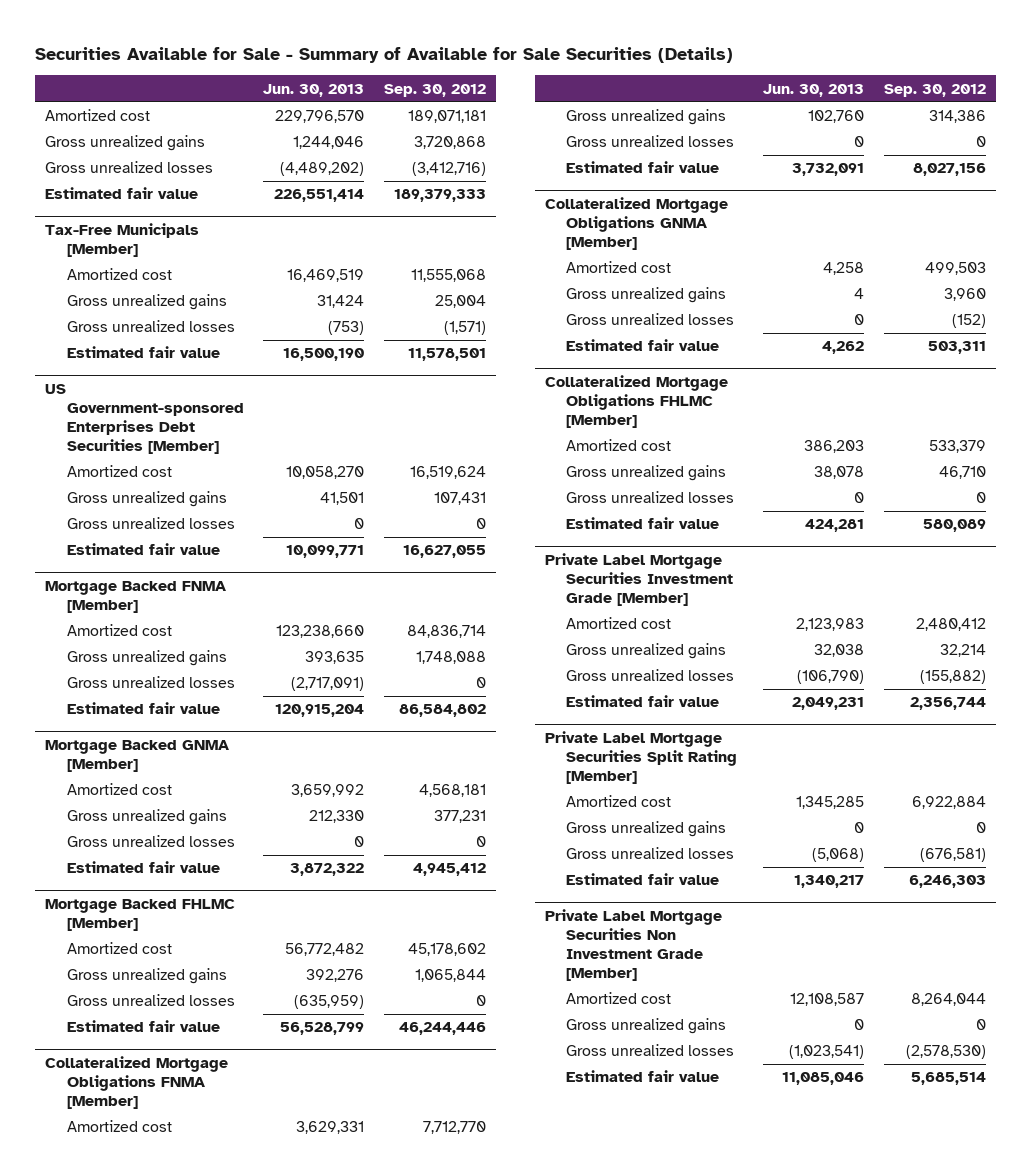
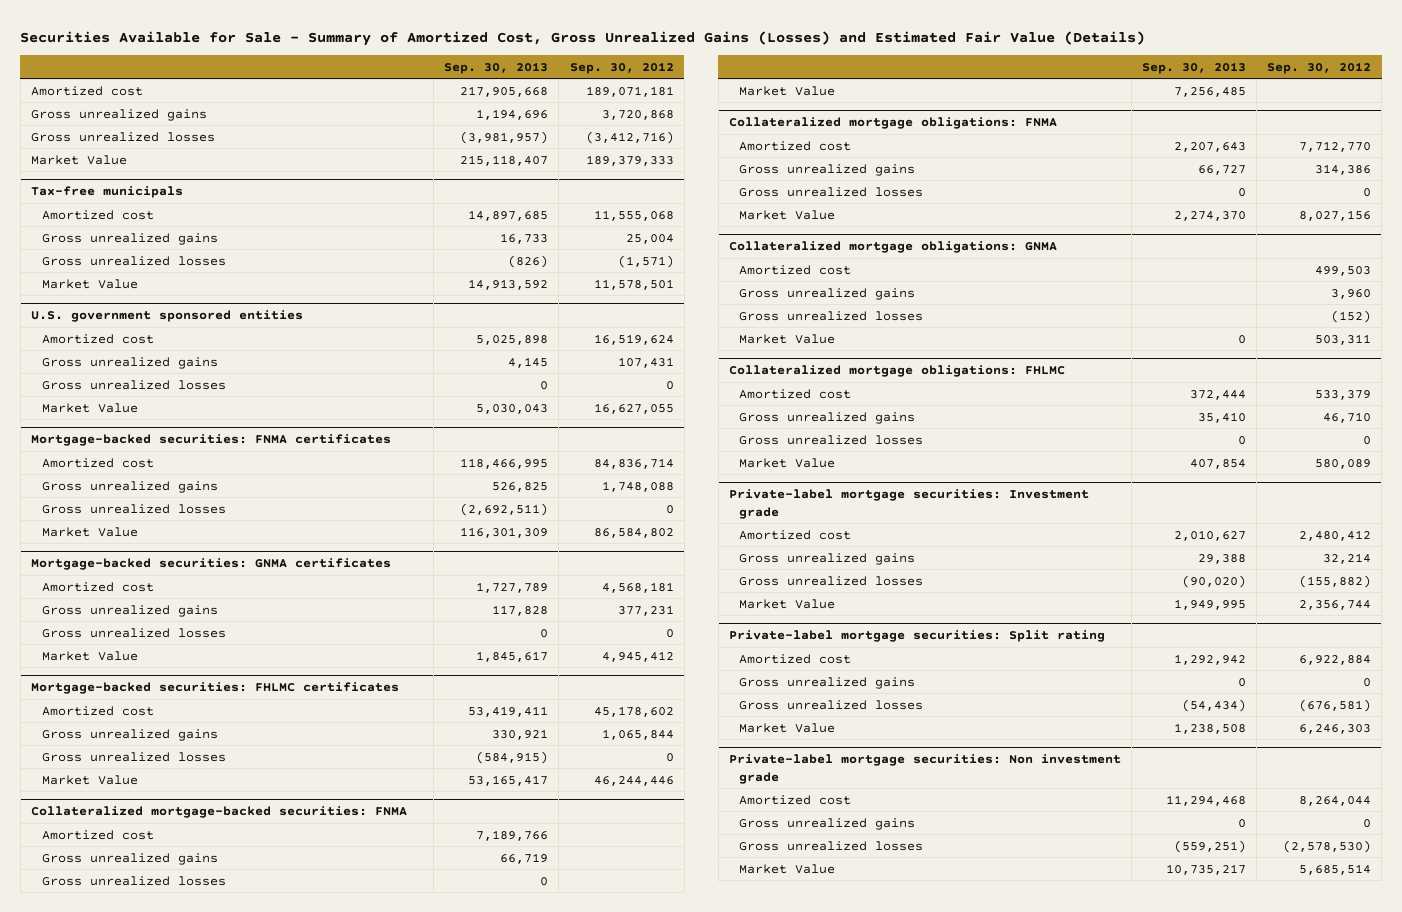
- Securities Available for Sale - Summary of Available for Sale Securities (Details)
+ Securities Available for Sale - Summary of Amortized Cost, Gross Unrealized Gains (Losses) and Estimated Fair Value (Details)
- | Jun. 30, 2013 | Sep. 30, 2012
+ | Sep. 30, 2013 | Sep. 30, 2012
- Estimated fair value | 226,551,414 | 189,379,333
- Tax-Free Municipals [Member]
+ Market Value | 215,118,407 | 189,379,333
+ Tax-free municipals
- Estimated fair value | 16,500,190 | 11,578,501
- US Government-sponsored Enterprises Debt Securities [Member]
+ Market Value | 14,913,592 | 11,578,501
+ U.S. government sponsored entities
- Estimated fair value | 10,099,771 | 16,627,055
- Mortgage Backed FNMA [Member]
+ Market Value | 5,030,043 | 16,627,055
+ Mortgage-backed securities: FNMA certificates
- Estimated fair value | 120,915,204 | 86,584,802
- Mortgage Backed GNMA [Member]
+ Market Value | 116,301,309 | 86,584,802
+ Mortgage-backed securities: GNMA certificates
- Estimated fair value | 3,872,322 | 4,945,412
- Mortgage Backed FHLMC [Member]
+ Market Value | 1,845,617 | 4,945,412
+ Mortgage-backed securities: FHLMC certificates
- Estimated fair value | 56,528,799 | 46,244,446
- Collateralized Mortgage Obligations FNMA [Member]
+ Market Value | 53,165,417 | 46,244,446
+ Collateralized mortgage-backed securities: FNMA
+ Amortized cost | 7,189,766 |
+ Gross unrealized gains | 66,719 |
+ Gross unrealized losses | 0 |
+ Market Value | 7,256,485 |
+ Collateralized mortgage obligations: FNMA
- Estimated fair value | 3,732,091 | 8,027,156
- Collateralized Mortgage Obligations GNMA [Member]
+ Market Value | 2,274,370 | 8,027,156
+ Collateralized mortgage obligations: GNMA
- Estimated fair value | 4,262 | 503,311
- Collateralized Mortgage Obligations FHLMC [Member]
+ Market Value | 0 | 503,311
+ Collateralized mortgage obligations: FHLMC
- Estimated fair value | 424,281 | 580,089
- Private Label Mortgage Securities Investment Grade [Member]
+ Market Value | 407,854 | 580,089
+ Private-label mortgage securities: Investment grade
- Estimated fair value | 2,049,231 | 2,356,744
- Private Label Mortgage Securities Split Rating [Member]
+ Market Value | 1,949,995 | 2,356,744
+ Private-label mortgage securities: Split rating
- Estimated fair value | 1,340,217 | 6,246,303
- Private Label Mortgage Securities Non Investment Grade [Member]
+ Market Value | 1,238,508 | 6,246,303
+ Private-label mortgage securities: Non investment grade
- Estimated fair value | 11,085,046 | 5,685,514
+ Market Value | 10,735,217 | 5,685,514

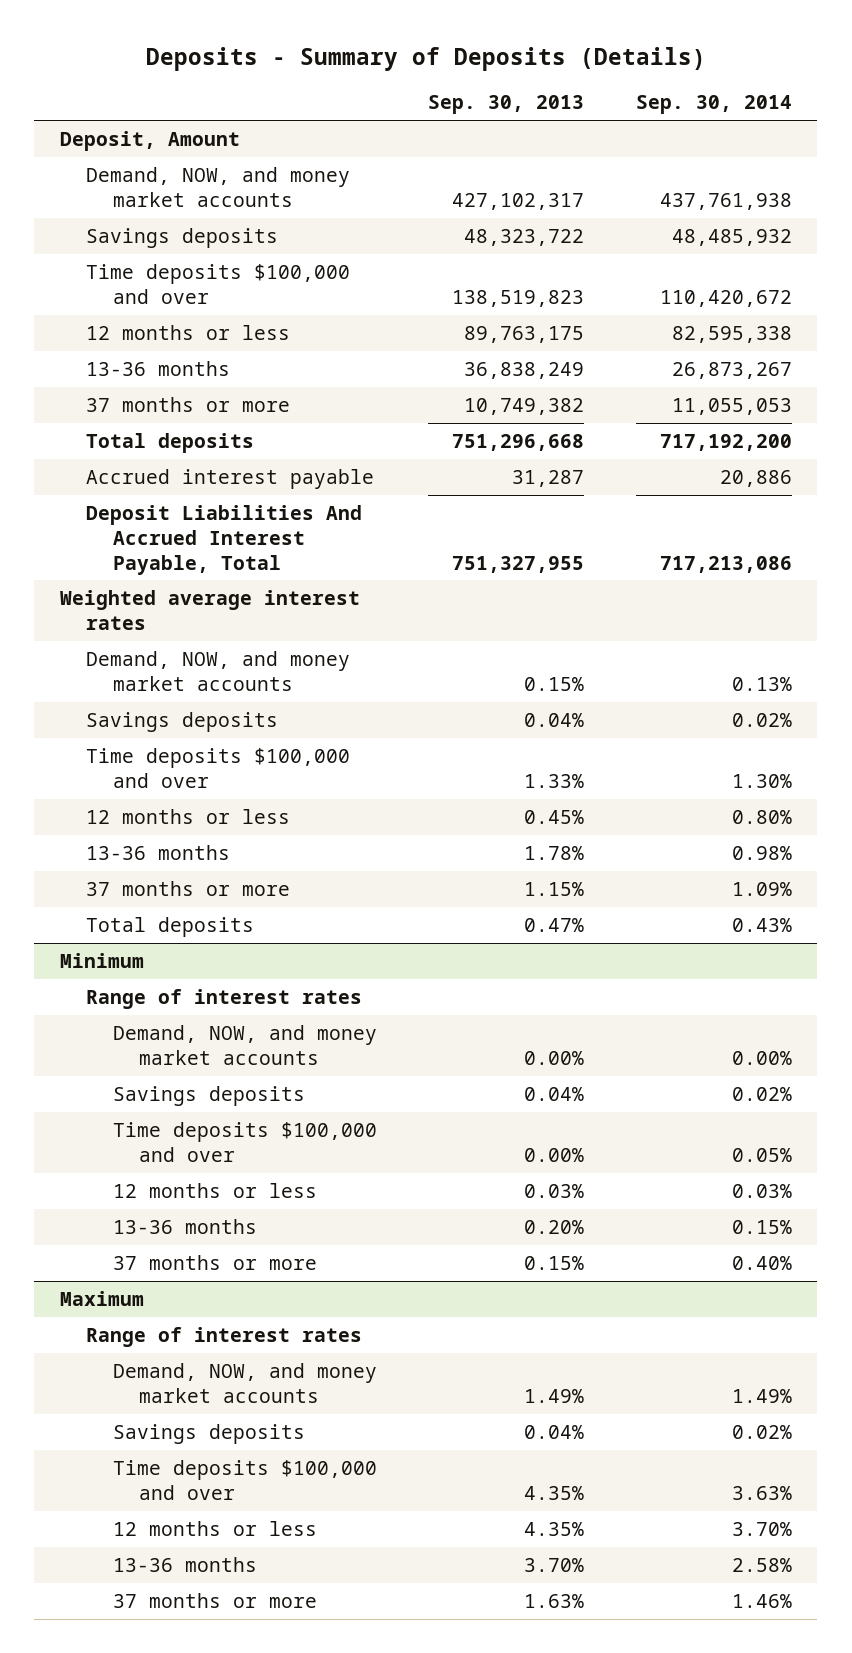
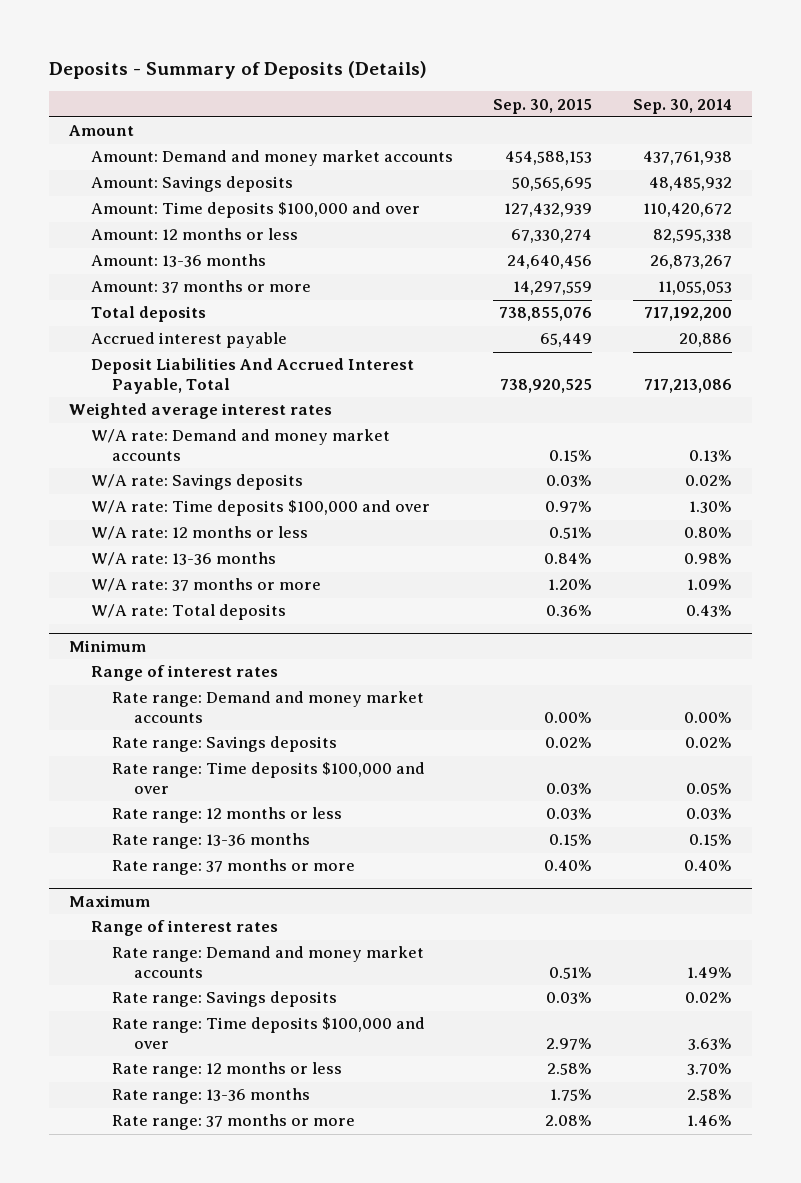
- | Sep. 30, 2013 | Sep. 30, 2014
+ | Sep. 30, 2015 | Sep. 30, 2014
- Deposit, Amount
- Demand, NOW, and money market accounts | 427,102,317 | 437,761,938
- Savings deposits | 48,323,722 | 48,485,932
- Time deposits $100,000 and over | 138,519,823 | 110,420,672
- 12 months or less | 89,763,175 | 82,595,338
- 13-36 months | 36,838,249 | 26,873,267
- 37 months or more | 10,749,382 | 11,055,053
+ Amount
+ Amount: Demand and money market accounts | 454,588,153 | 437,761,938
+ Amount: Savings deposits | 50,565,695 | 48,485,932
+ Amount: Time deposits $100,000 and over | 127,432,939 | 110,420,672
+ Amount: 12 months or less | 67,330,274 | 82,595,338
+ Amount: 13-36 months | 24,640,456 | 26,873,267
+ Amount: 37 months or more | 14,297,559 | 11,055,053
- Demand, NOW, and money market accounts | 0.15% | 0.13%
- Savings deposits | 0.04% | 0.02%
- Time deposits $100,000 and over | 1.33% | 1.30%
- 12 months or less | 0.45% | 0.80%
- 13-36 months | 1.78% | 0.98%
- 37 months or more | 1.15% | 1.09%
- Total deposits | 0.47% | 0.43%
+ W/A rate: Demand and money market accounts | 0.15% | 0.13%
+ W/A rate: Savings deposits | 0.03% | 0.02%
+ W/A rate: Time deposits $100,000 and over | 0.97% | 1.30%
+ W/A rate: 12 months or less | 0.51% | 0.80%
+ W/A rate: 13-36 months | 0.84% | 0.98%
+ W/A rate: 37 months or more | 1.20% | 1.09%
+ W/A rate: Total deposits | 0.36% | 0.43%
@ Minimum
- Demand, NOW, and money market accounts | 0.00% | 0.00%
- Savings deposits | 0.04% | 0.02%
- Time deposits $100,000 and over | 0.00% | 0.05%
- 12 months or less | 0.03% | 0.03%
- 13-36 months | 0.20% | 0.15%
- 37 months or more | 0.15% | 0.40%
+ Rate range: Demand and money market accounts | 0.00% | 0.00%
+ Rate range: Savings deposits | 0.02% | 0.02%
+ Rate range: Time deposits $100,000 and over | 0.03% | 0.05%
+ Rate range: 12 months or less | 0.03% | 0.03%
+ Rate range: 13-36 months | 0.15% | 0.15%
+ Rate range: 37 months or more | 0.40% | 0.40%
@ Maximum
- Demand, NOW, and money market accounts | 1.49% | 1.49%
- Savings deposits | 0.04% | 0.02%
- Time deposits $100,000 and over | 4.35% | 3.63%
- 12 months or less | 4.35% | 3.70%
- 13-36 months | 3.70% | 2.58%
- 37 months or more | 1.63% | 1.46%
+ Rate range: Demand and money market accounts | 0.51% | 1.49%
+ Rate range: Savings deposits | 0.03% | 0.02%
+ Rate range: Time deposits $100,000 and over | 2.97% | 3.63%
+ Rate range: 12 months or less | 2.58% | 3.70%
+ Rate range: 13-36 months | 1.75% | 2.58%
+ Rate range: 37 months or more | 2.08% | 1.46%

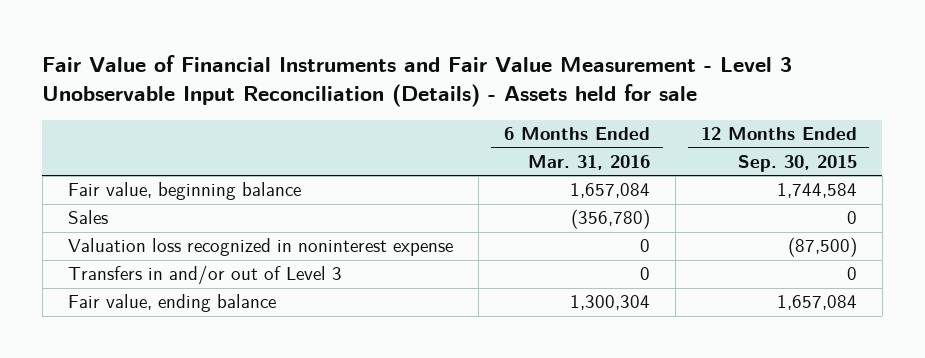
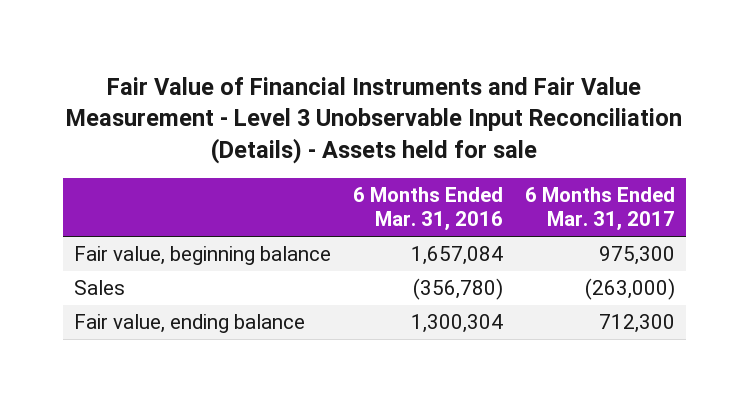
- | 6 Months Ended Mar. 31, 2016 | 12 Months Ended Sep. 30, 2015
+ | 6 Months Ended Mar. 31, 2016 | 6 Months Ended Mar. 31, 2017
- Valuation loss recognized in noninterest expense | 0 | (87,500)
- Transfers in and/or out of Level 3 | 0 | 0

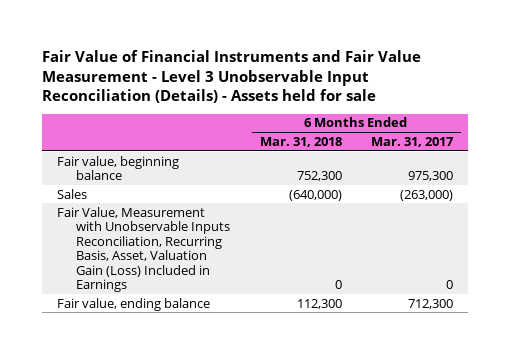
- | 6 Months Ended Mar. 31, 2016 | 6 Months Ended Mar. 31, 2017
+ | 6 Months Ended Mar. 31, 2018 | 6 Months Ended Mar. 31, 2017
+ Fair Value, Measurement with Unobservable Inputs Reconciliation, Recurring Basis, Asset, Valuation Gain (Loss) Included in Earnings | 0 | 0

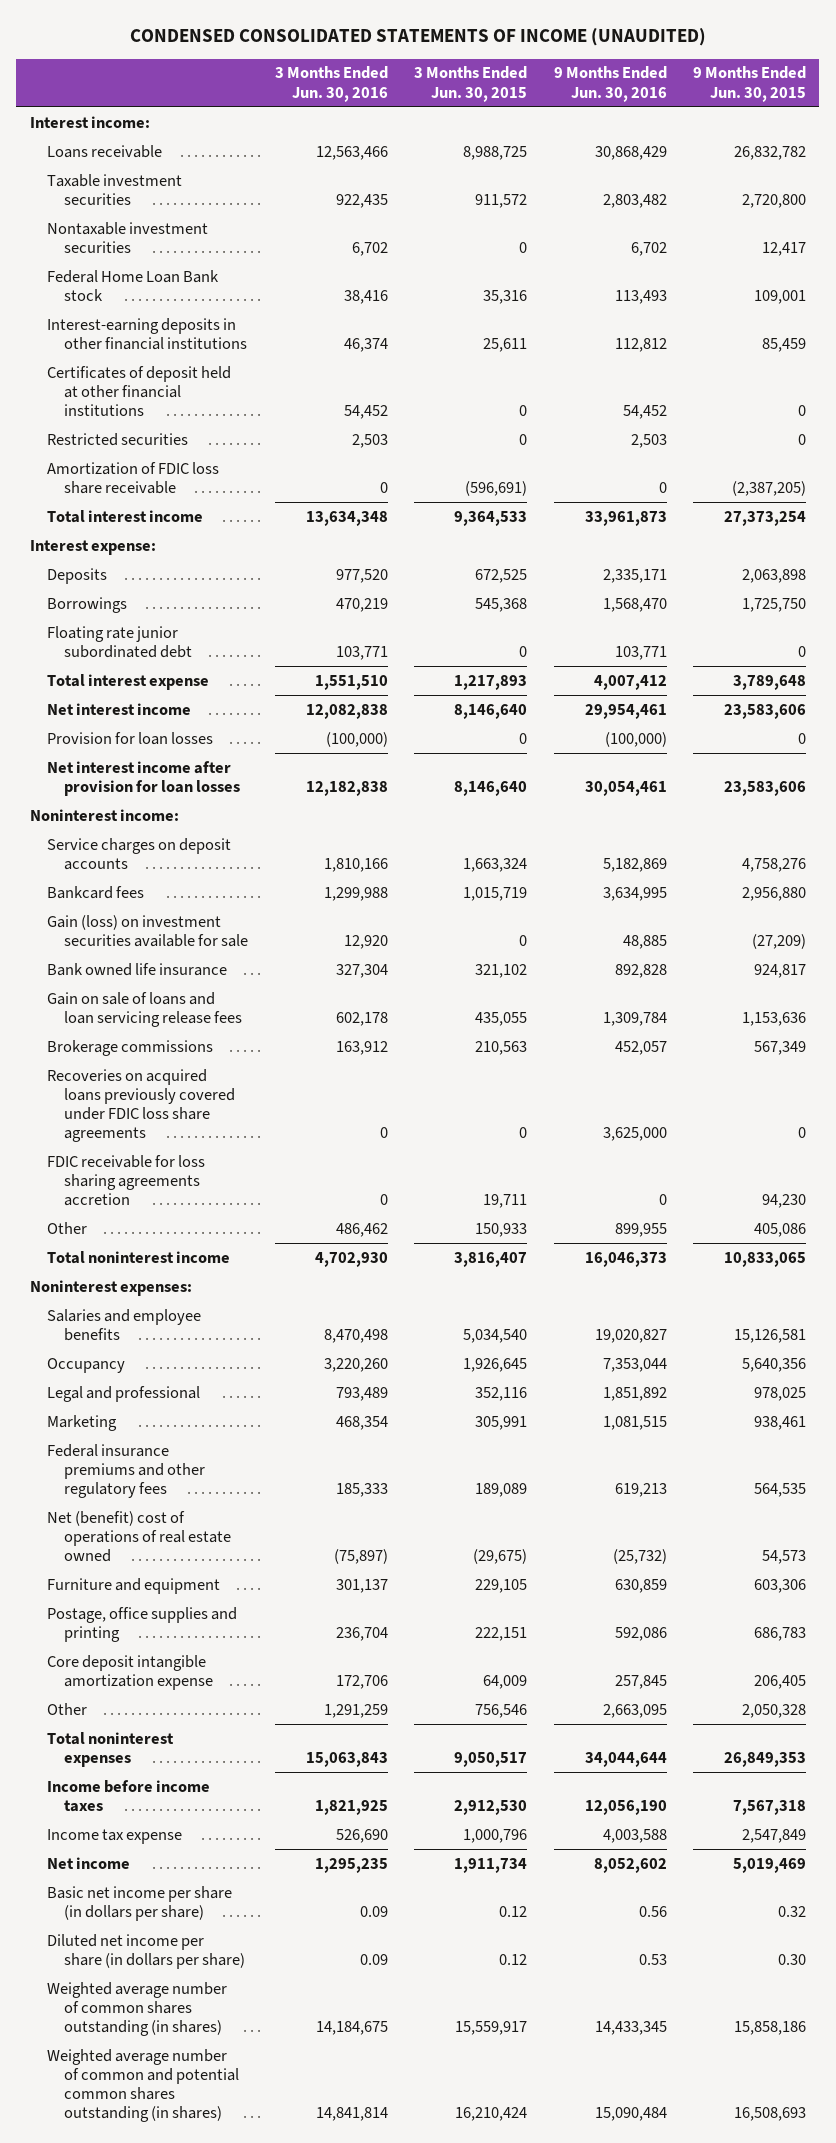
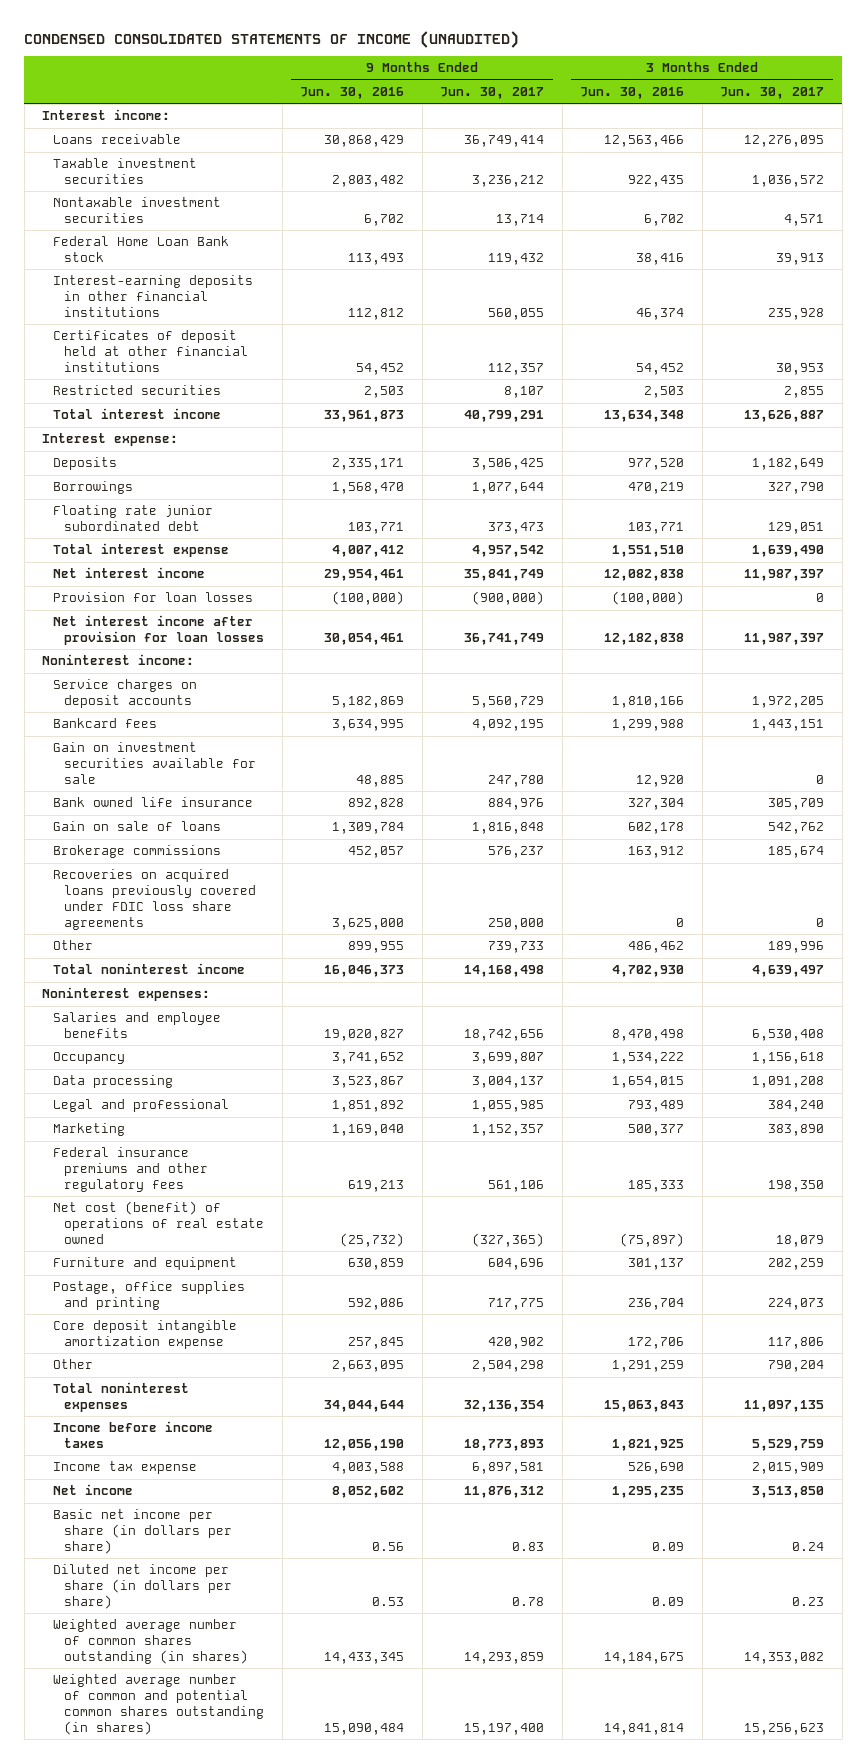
- | 3 Months Ended Jun. 30, 2016 | 3 Months Ended Jun. 30, 2015 | 9 Months Ended Jun. 30, 2016 | 9 Months Ended Jun. 30, 2015
+ | 9 Months Ended Jun. 30, 2016 | 9 Months Ended Jun. 30, 2017 | 3 Months Ended Jun. 30, 2016 | 3 Months Ended Jun. 30, 2017
- Amortization of FDIC loss share receivable | 0 | (596,691) | 0 | (2,387,205)
- Gain (loss) on investment securities available for sale | 12,920 | 0 | 48,885 | (27,209)
+ Gain on investment securities available for sale | 48,885 | 247,780 | 12,920 | 0
- Gain on sale of loans and loan servicing release fees | 602,178 | 435,055 | 1,309,784 | 1,153,636
+ Gain on sale of loans | 1,309,784 | 1,816,848 | 602,178 | 542,762
- FDIC receivable for loss sharing agreements accretion | 0 | 19,711 | 0 | 94,230
- Occupancy | 3,220,260 | 1,926,645 | 7,353,044 | 5,640,356
+ Occupancy | 3,741,652 | 3,699,807 | 1,534,222 | 1,156,618
+ Data processing | 3,523,867 | 3,004,137 | 1,654,015 | 1,091,208
- Marketing | 468,354 | 305,991 | 1,081,515 | 938,461
+ Marketing | 1,169,040 | 1,152,357 | 500,377 | 383,890
- Net (benefit) cost of operations of real estate owned | (75,897) | (29,675) | (25,732) | 54,573
+ Net cost (benefit) of operations of real estate owned | (25,732) | (327,365) | (75,897) | 18,079

